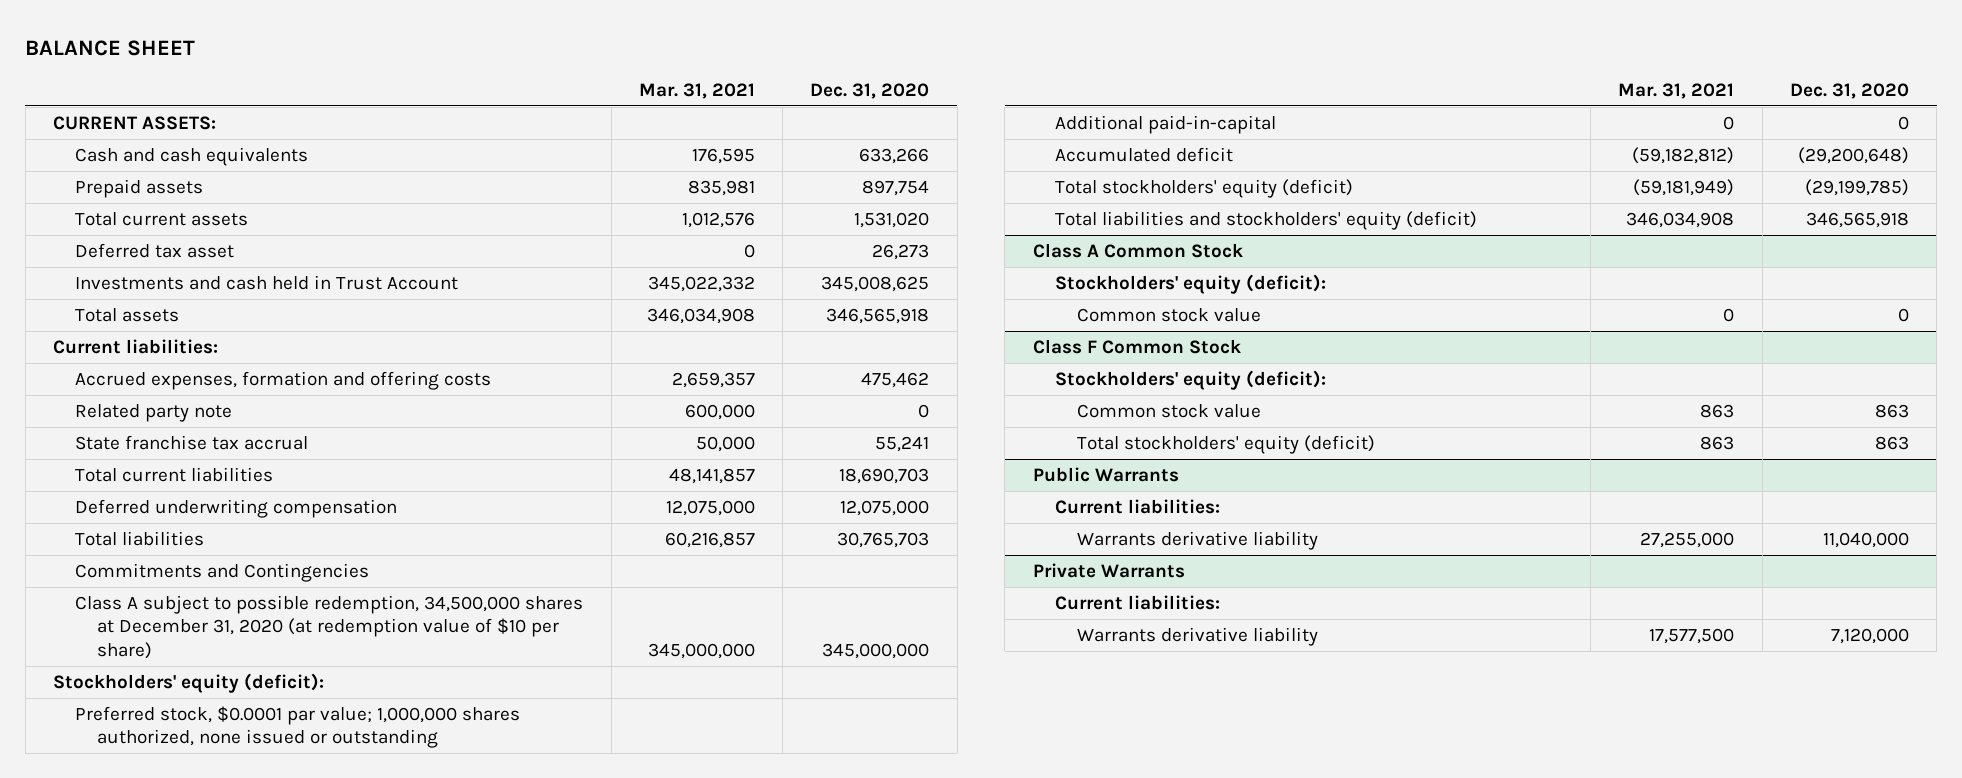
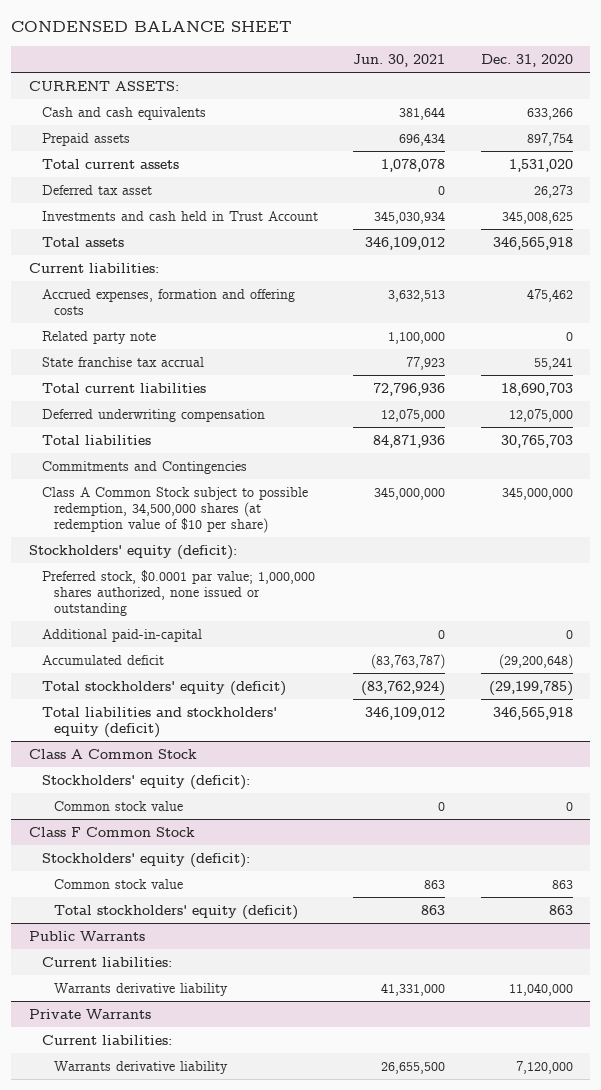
- BALANCE SHEET
+ CONDENSED BALANCE SHEET
- | Mar. 31, 2021 | Dec. 31, 2020
+ | Jun. 30, 2021 | Dec. 31, 2020
- Class A subject to possible redemption, 34,500,000 shares at December 31, 2020 (at redemption value of $10 per share) | 345,000,000 | 345,000,000
+ Class A Common Stock subject to possible redemption, 34,500,000 shares (at redemption value of $10 per share) | 345,000,000 | 345,000,000

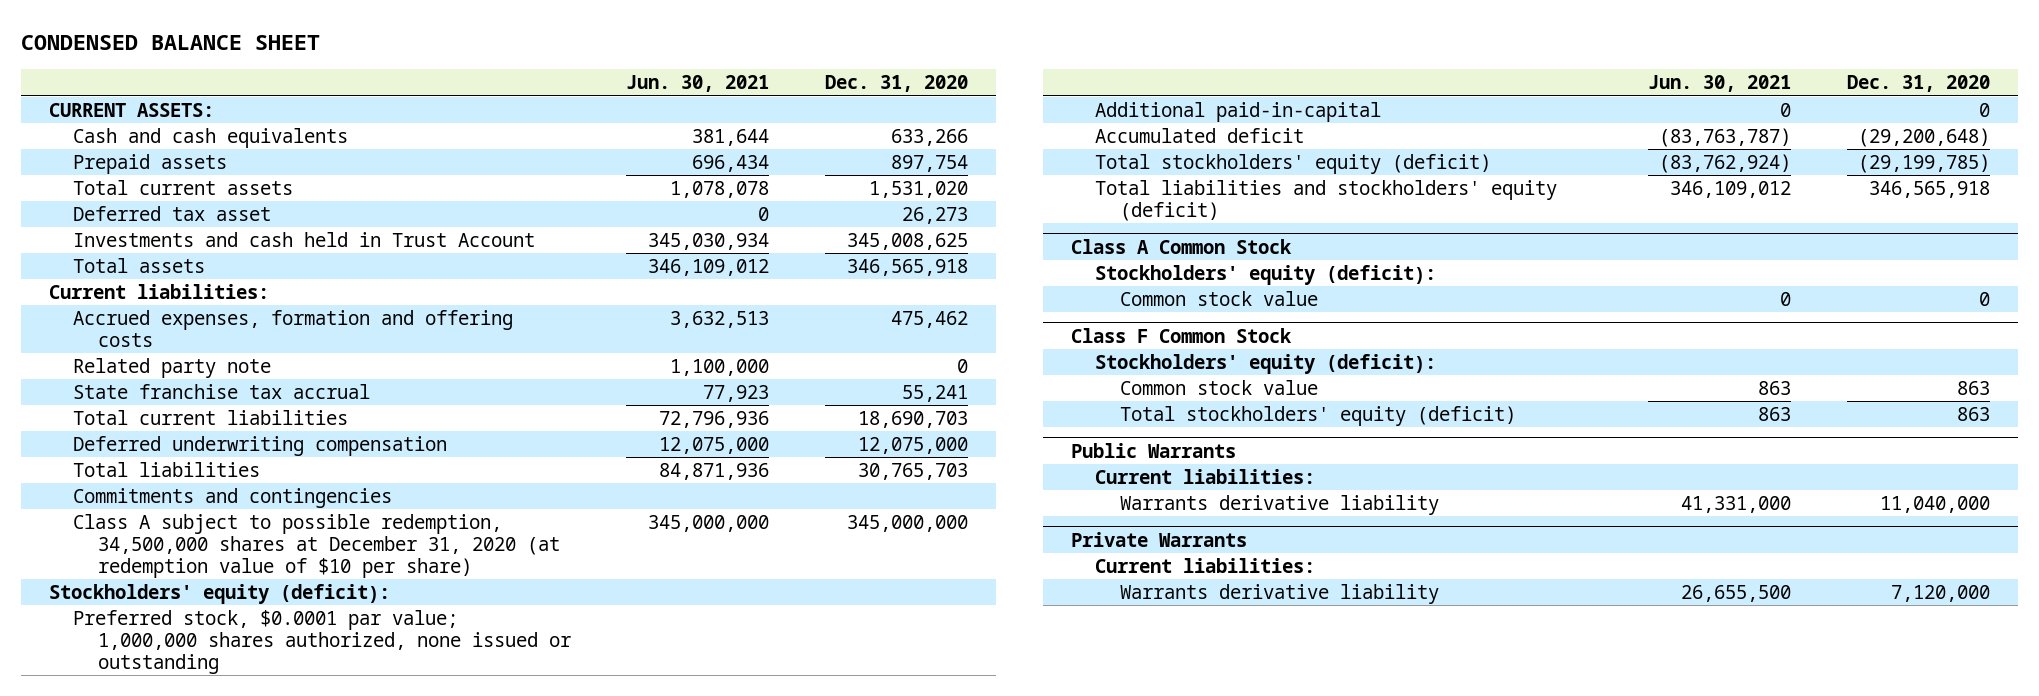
- Commitments and Contingencies
- Class A Common Stock subject to possible redemption, 34,500,000 shares (at redemption value of $10 per share) | 345,000,000 | 345,000,000
+ Commitments and contingencies
+ Class A subject to possible redemption, 34,500,000 shares at December 31, 2020 (at redemption value of $10 per share) | 345,000,000 | 345,000,000

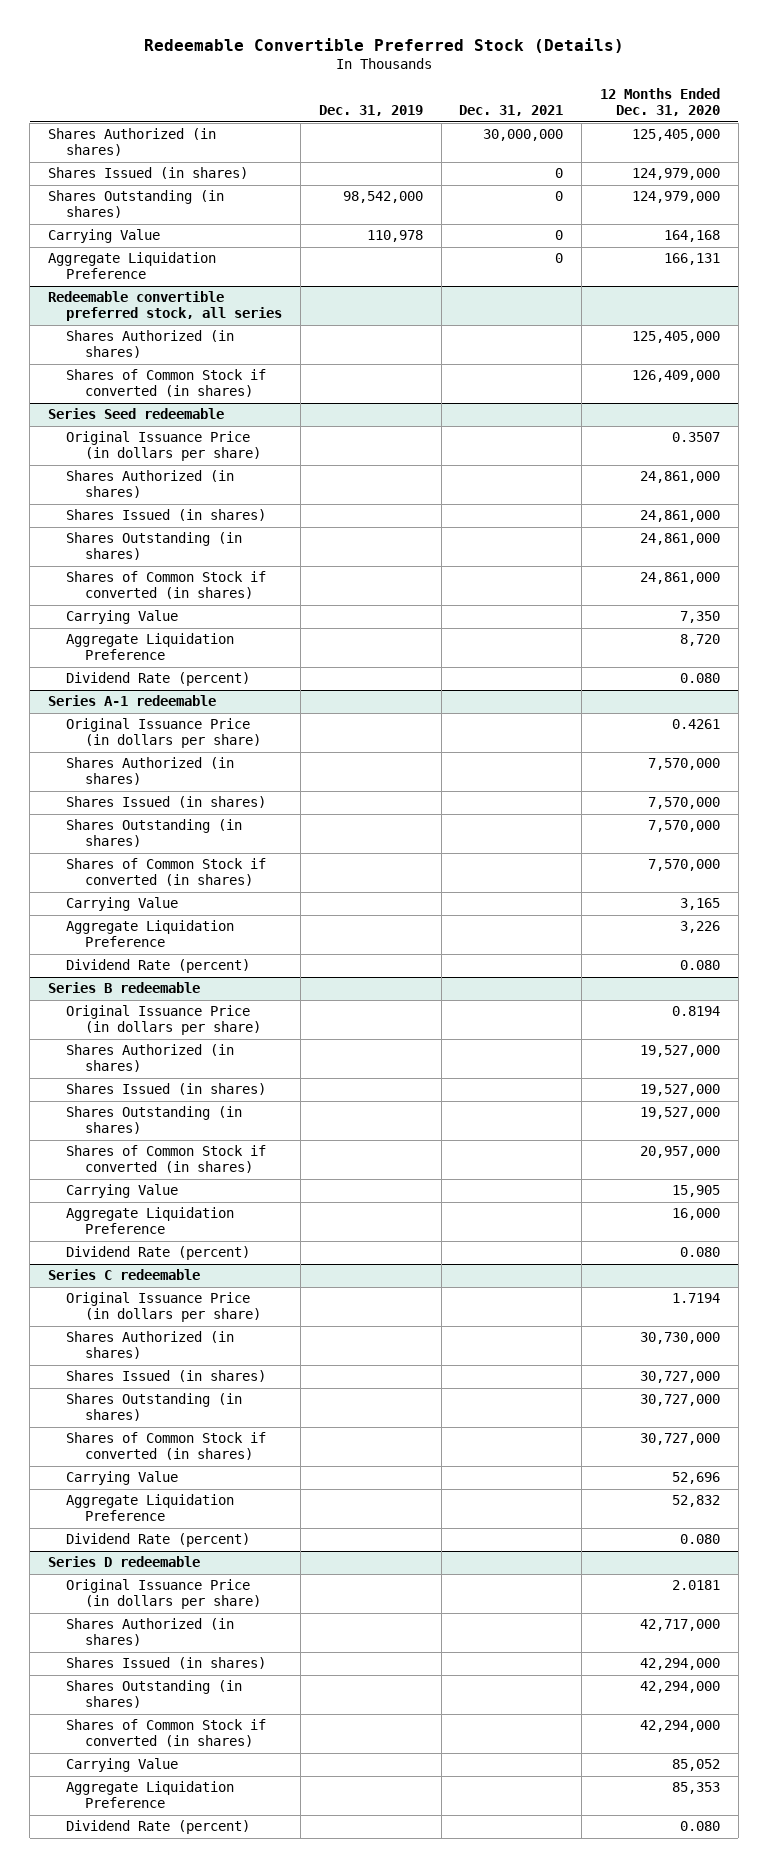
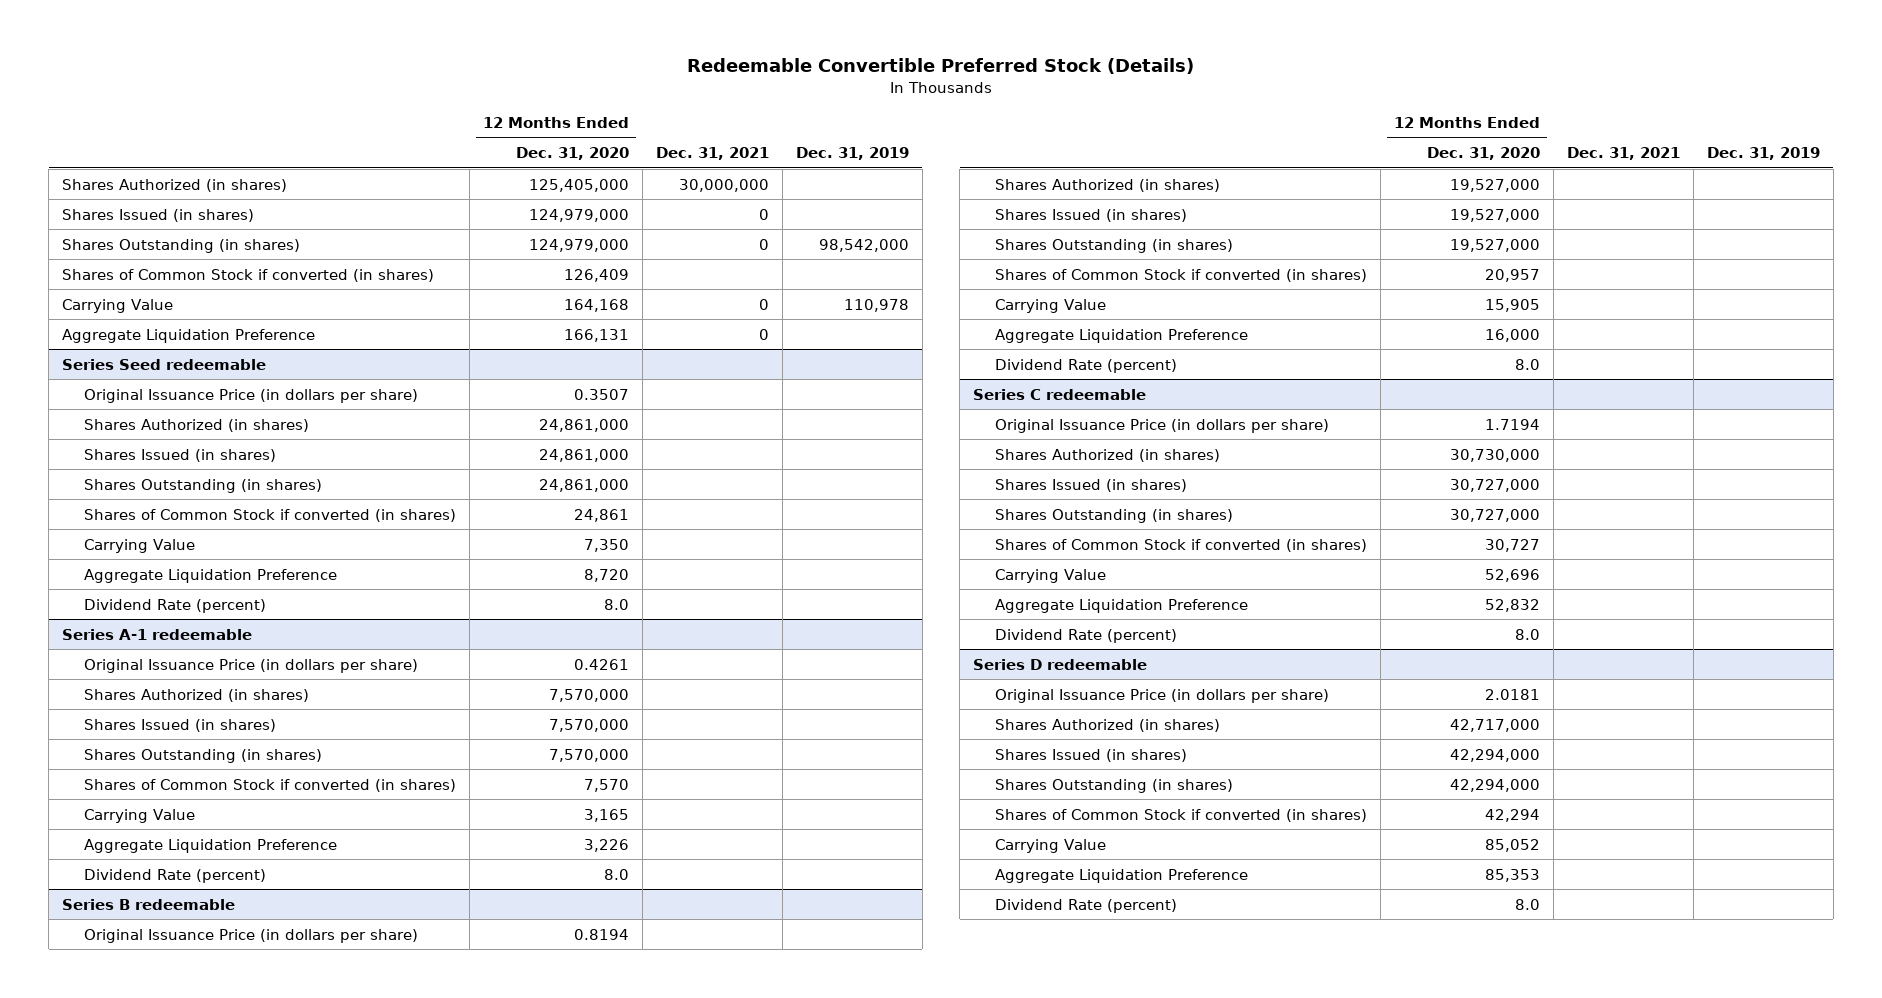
- | Dec. 31, 2019 | Dec. 31, 2021 | 12 Months Ended Dec. 31, 2020
+ | 12 Months Ended Dec. 31, 2020 | Dec. 31, 2021 | Dec. 31, 2019
+ Shares of Common Stock if converted (in shares) | 126,409 | |
- Redeemable convertible preferred stock, all series
- Shares Authorized (in shares) | | | 125,405,000
- Shares of Common Stock if converted (in shares) | | | 126,409,000
@ Series Seed redeemable
- Shares of Common Stock if converted (in shares) | | | 24,861,000
+ Shares of Common Stock if converted (in shares) | 24,861 | |
- Dividend Rate (percent) | | | 0.080
+ Dividend Rate (percent) | 8.0 | |
@ Series A-1 redeemable
- Shares of Common Stock if converted (in shares) | | | 7,570,000
+ Shares of Common Stock if converted (in shares) | 7,570 | |
- Dividend Rate (percent) | | | 0.080
+ Dividend Rate (percent) | 8.0 | |
@ Series B redeemable
- Shares of Common Stock if converted (in shares) | | | 20,957,000
+ Shares of Common Stock if converted (in shares) | 20,957 | |
- Dividend Rate (percent) | | | 0.080
+ Dividend Rate (percent) | 8.0 | |
@ Series C redeemable
- Shares of Common Stock if converted (in shares) | | | 30,727,000
+ Shares of Common Stock if converted (in shares) | 30,727 | |
- Dividend Rate (percent) | | | 0.080
+ Dividend Rate (percent) | 8.0 | |
@ Series D redeemable
- Shares of Common Stock if converted (in shares) | | | 42,294,000
+ Shares of Common Stock if converted (in shares) | 42,294 | |
- Dividend Rate (percent) | | | 0.080
+ Dividend Rate (percent) | 8.0 | |

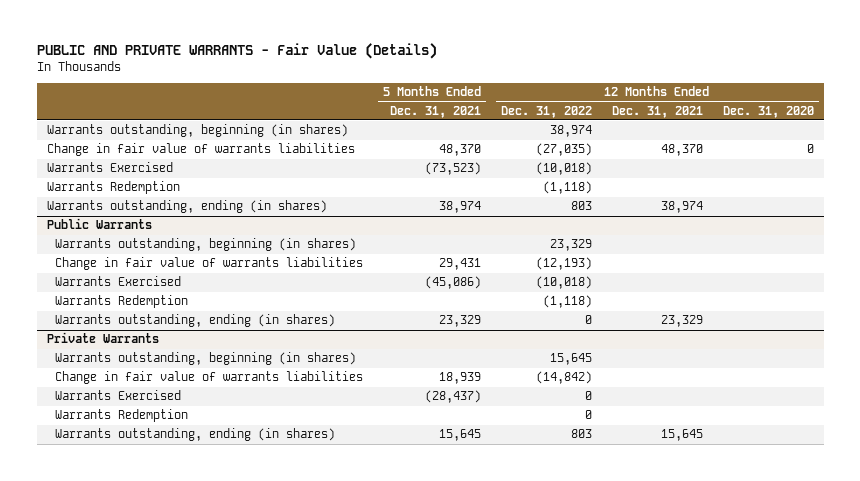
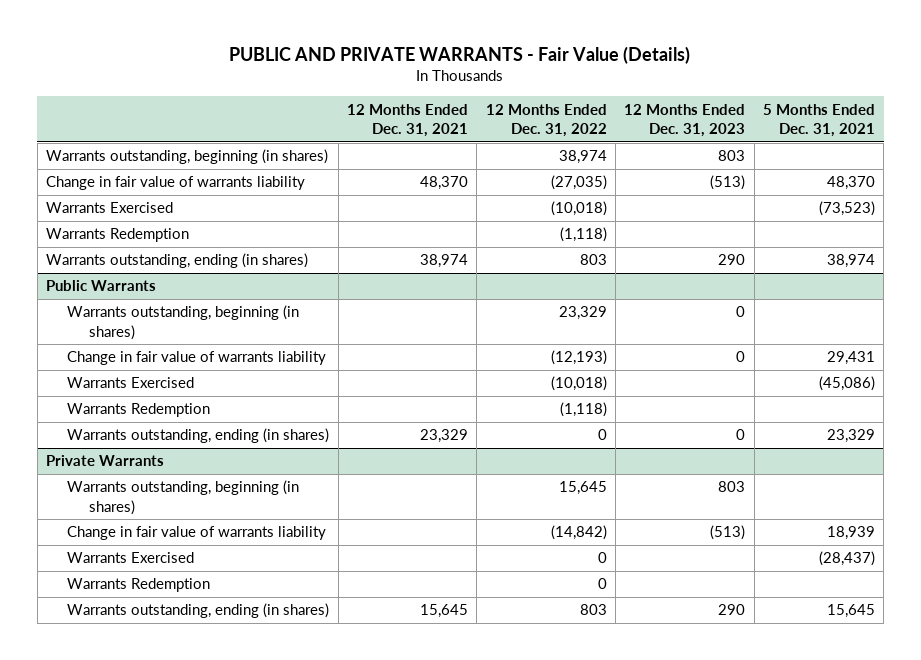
- | 5 Months Ended Dec. 31, 2021 | 12 Months Ended Dec. 31, 2022 | 12 Months Ended Dec. 31, 2021 | 12 Months Ended Dec. 31, 2020
+ | 12 Months Ended Dec. 31, 2021 | 12 Months Ended Dec. 31, 2022 | 12 Months Ended Dec. 31, 2023 | 5 Months Ended Dec. 31, 2021
- Change in fair value of warrants liabilities | 48,370 | (27,035) | 48,370 | 0
+ Change in fair value of warrants liability | 48,370 | (27,035) | (513) | 48,370
@ Public Warrants
- Change in fair value of warrants liabilities | 29,431 | (12,193) | |
+ Change in fair value of warrants liability | | (12,193) | 0 | 29,431
@ Private Warrants
- Change in fair value of warrants liabilities | 18,939 | (14,842) | |
+ Change in fair value of warrants liability | | (14,842) | (513) | 18,939

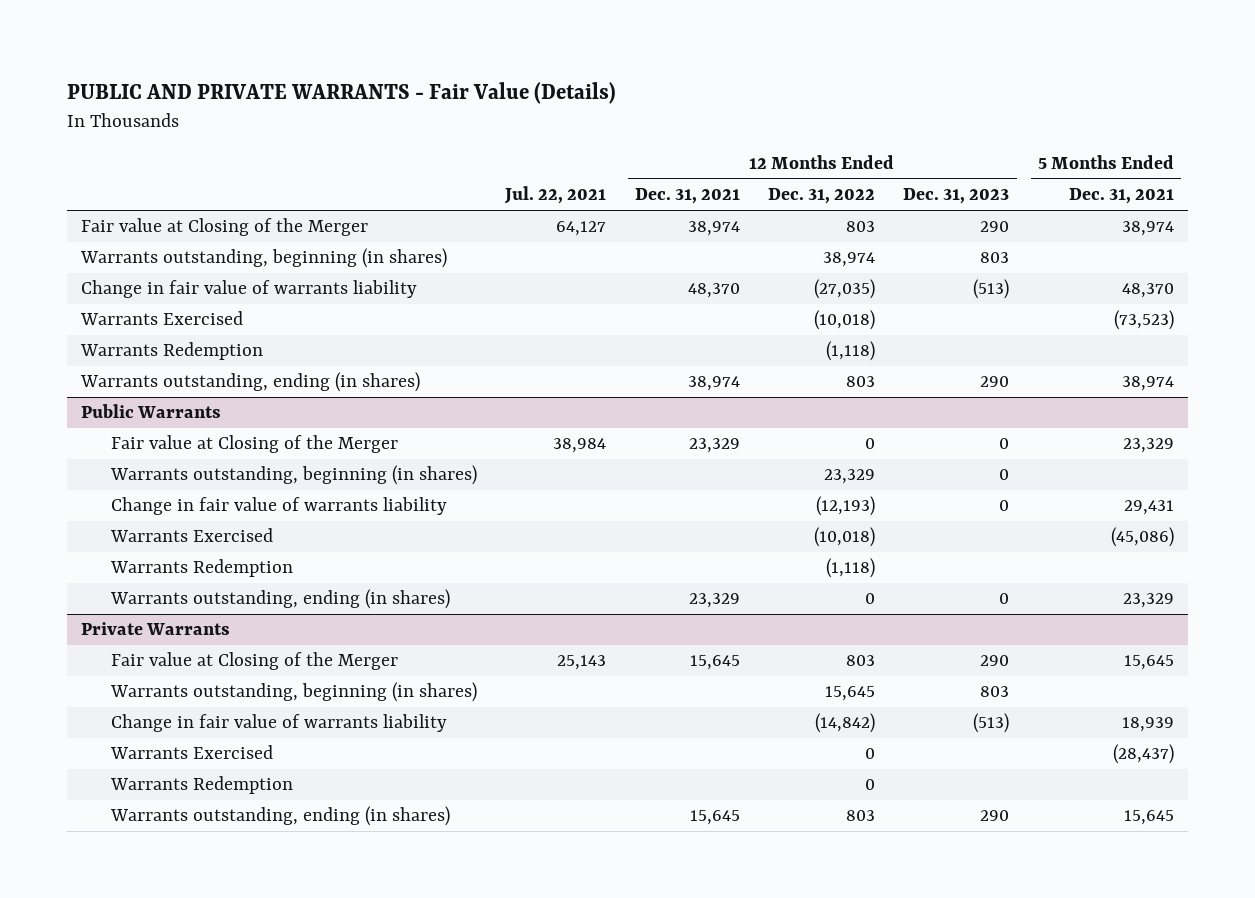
- | 12 Months Ended Dec. 31, 2021 | 12 Months Ended Dec. 31, 2022 | 12 Months Ended Dec. 31, 2023 | 5 Months Ended Dec. 31, 2021
+ | Jul. 22, 2021 | 12 Months Ended Dec. 31, 2021 | 12 Months Ended Dec. 31, 2022 | 12 Months Ended Dec. 31, 2023 | 5 Months Ended Dec. 31, 2021
+ Fair value at Closing of the Merger | 64,127 | 38,974 | 803 | 290 | 38,974
@ Public Warrants
+ Fair value at Closing of the Merger | 38,984 | 23,329 | 0 | 0 | 23,329
@ Private Warrants
+ Fair value at Closing of the Merger | 25,143 | 15,645 | 803 | 290 | 15,645

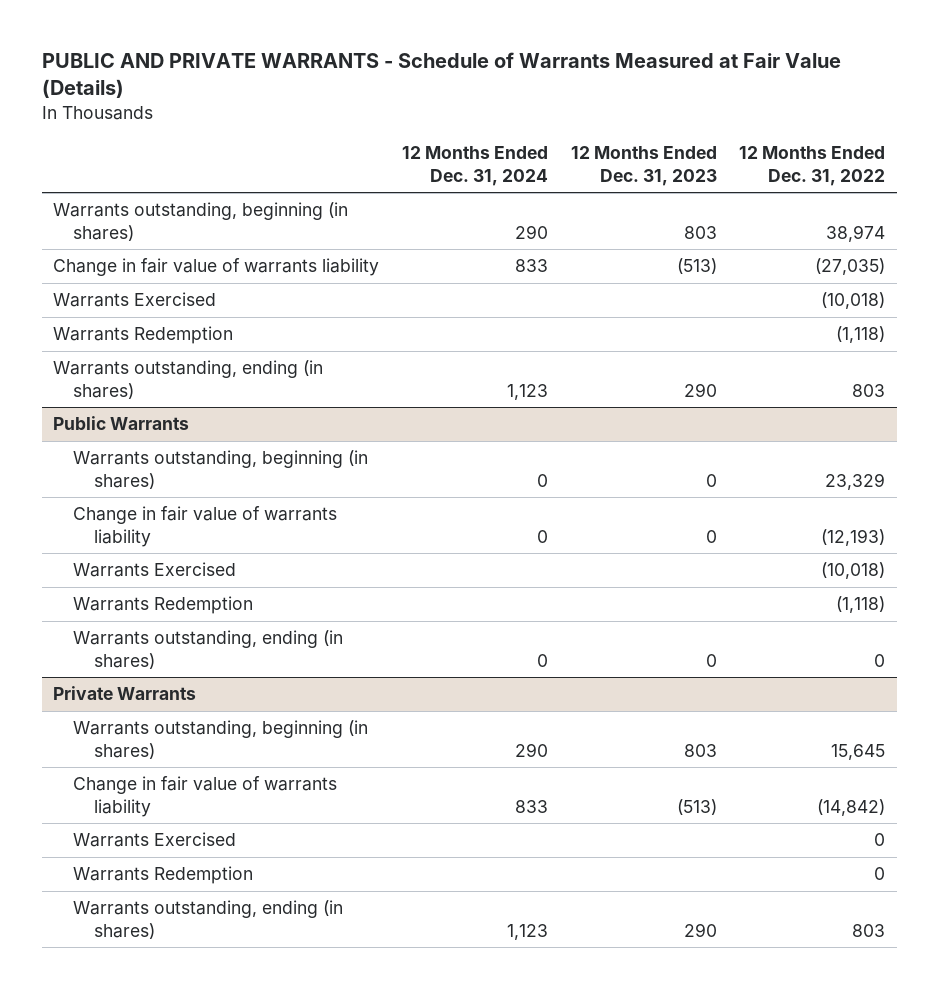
- PUBLIC AND PRIVATE WARRANTS - Fair Value (Details)
+ PUBLIC AND PRIVATE WARRANTS - Schedule of Warrants Measured at Fair Value (Details)
- | Jul. 22, 2021 | 12 Months Ended Dec. 31, 2021 | 12 Months Ended Dec. 31, 2022 | 12 Months Ended Dec. 31, 2023 | 5 Months Ended Dec. 31, 2021
+ | 12 Months Ended Dec. 31, 2024 | 12 Months Ended Dec. 31, 2023 | 12 Months Ended Dec. 31, 2022
- Fair value at Closing of the Merger | 64,127 | 38,974 | 803 | 290 | 38,974
@ Public Warrants
- Fair value at Closing of the Merger | 38,984 | 23,329 | 0 | 0 | 23,329
@ Private Warrants
- Fair value at Closing of the Merger | 25,143 | 15,645 | 803 | 290 | 15,645

